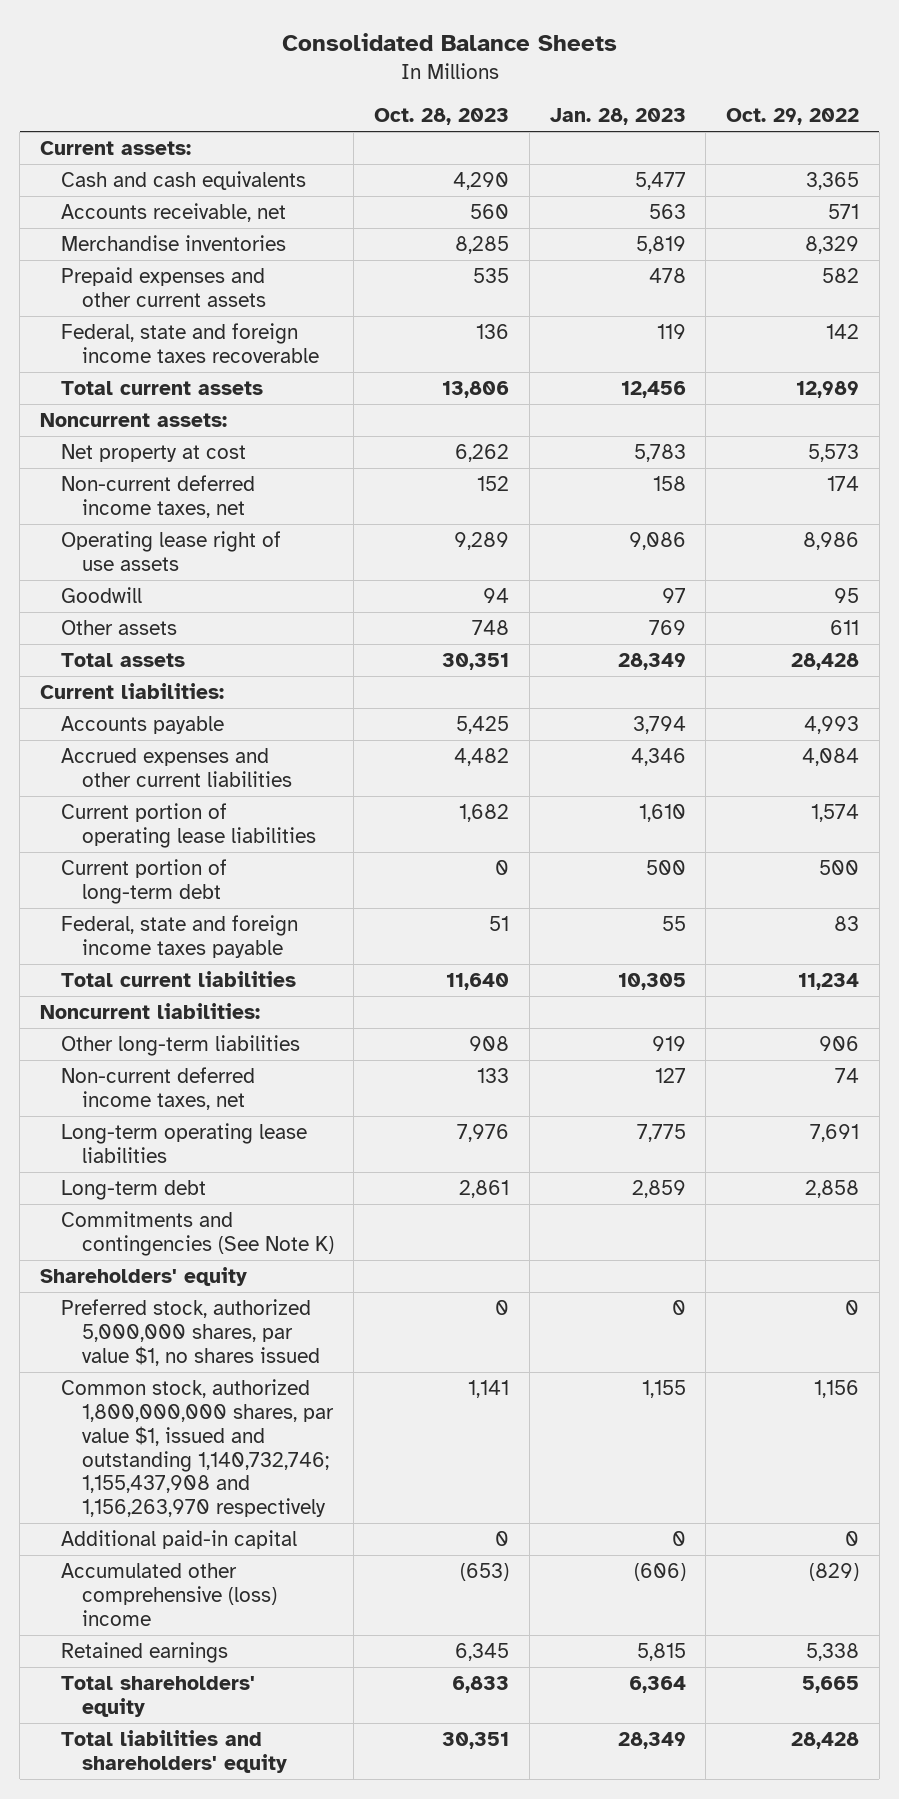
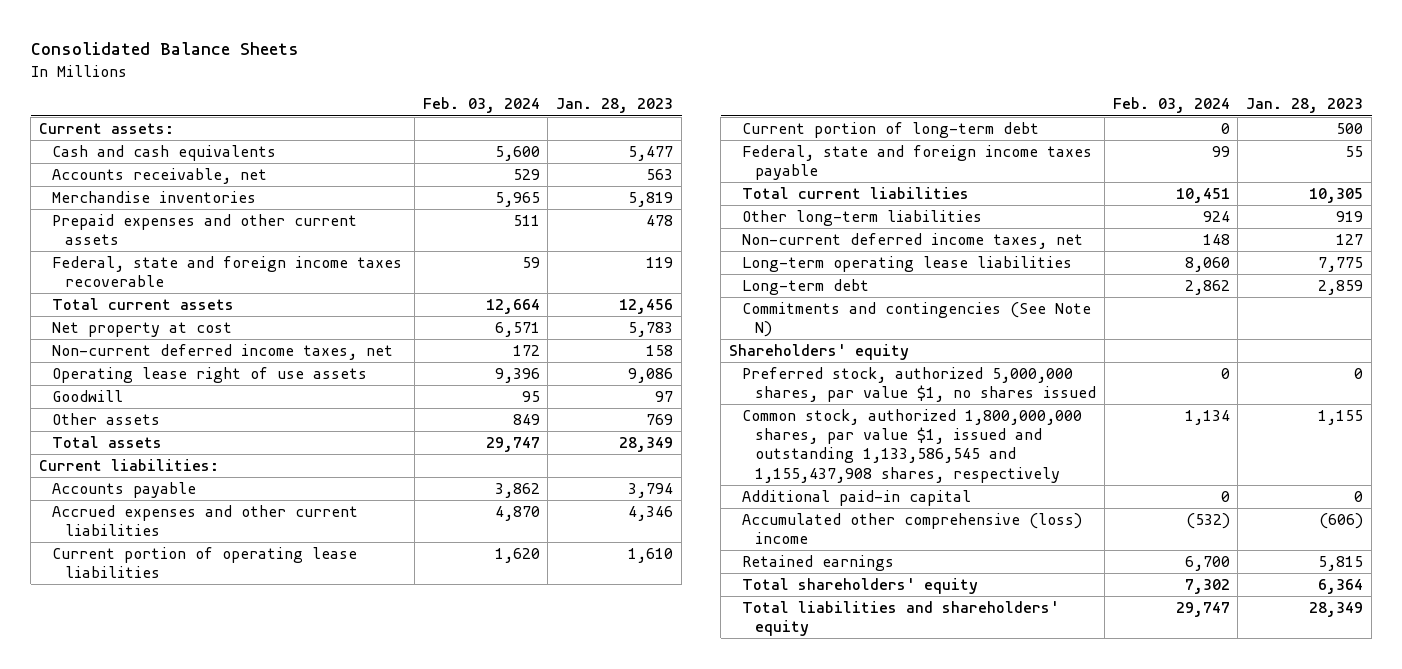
- | Oct. 28, 2023 | Jan. 28, 2023 | Oct. 29, 2022
+ | Feb. 03, 2024 | Jan. 28, 2023
- Noncurrent assets:
- Noncurrent liabilities:
- Commitments and contingencies (See Note K)
+ Commitments and contingencies (See Note N)
- Common stock, authorized 1,800,000,000 shares, par value $1, issued and outstanding 1,140,732,746; 1,155,437,908 and 1,156,263,970 respectively | 1,141 | 1,155 | 1,156
+ Common stock, authorized 1,800,000,000 shares, par value $1, issued and outstanding 1,133,586,545 and 1,155,437,908 shares, respectively | 1,134 | 1,155

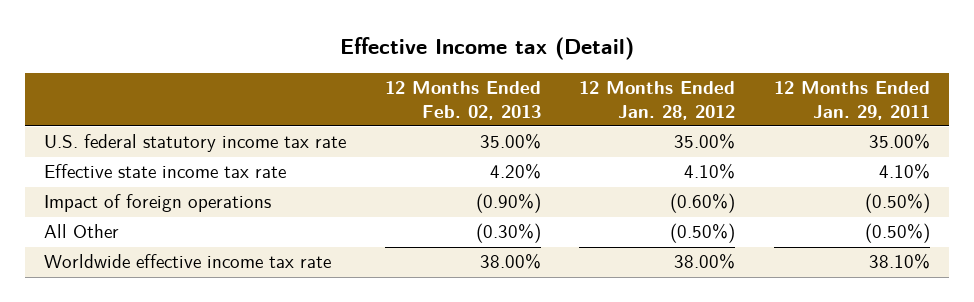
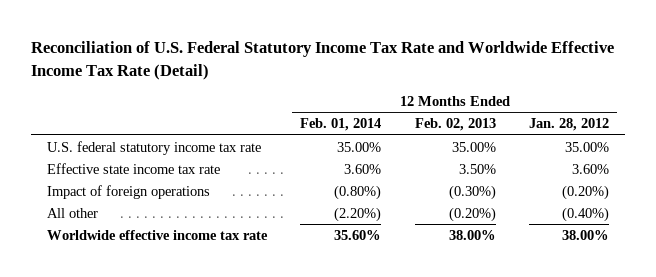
- Effective Income tax (Detail)
+ Reconciliation of U.S. Federal Statutory Income Tax Rate and Worldwide Effective Income Tax Rate (Detail)
- | 12 Months Ended Feb. 02, 2013 | 12 Months Ended Jan. 28, 2012 | 12 Months Ended Jan. 29, 2011
+ | 12 Months Ended Feb. 01, 2014 | 12 Months Ended Feb. 02, 2013 | 12 Months Ended Jan. 28, 2012
- Effective state income tax rate | 4.20% | 4.10% | 4.10%
- Impact of foreign operations | (0.90%) | (0.60%) | (0.50%)
- All Other | (0.30%) | (0.50%) | (0.50%)
+ Effective state income tax rate | 3.60% | 3.50% | 3.60%
+ Impact of foreign operations | (0.80%) | (0.30%) | (0.20%)
+ All other | (2.20%) | (0.20%) | (0.40%)

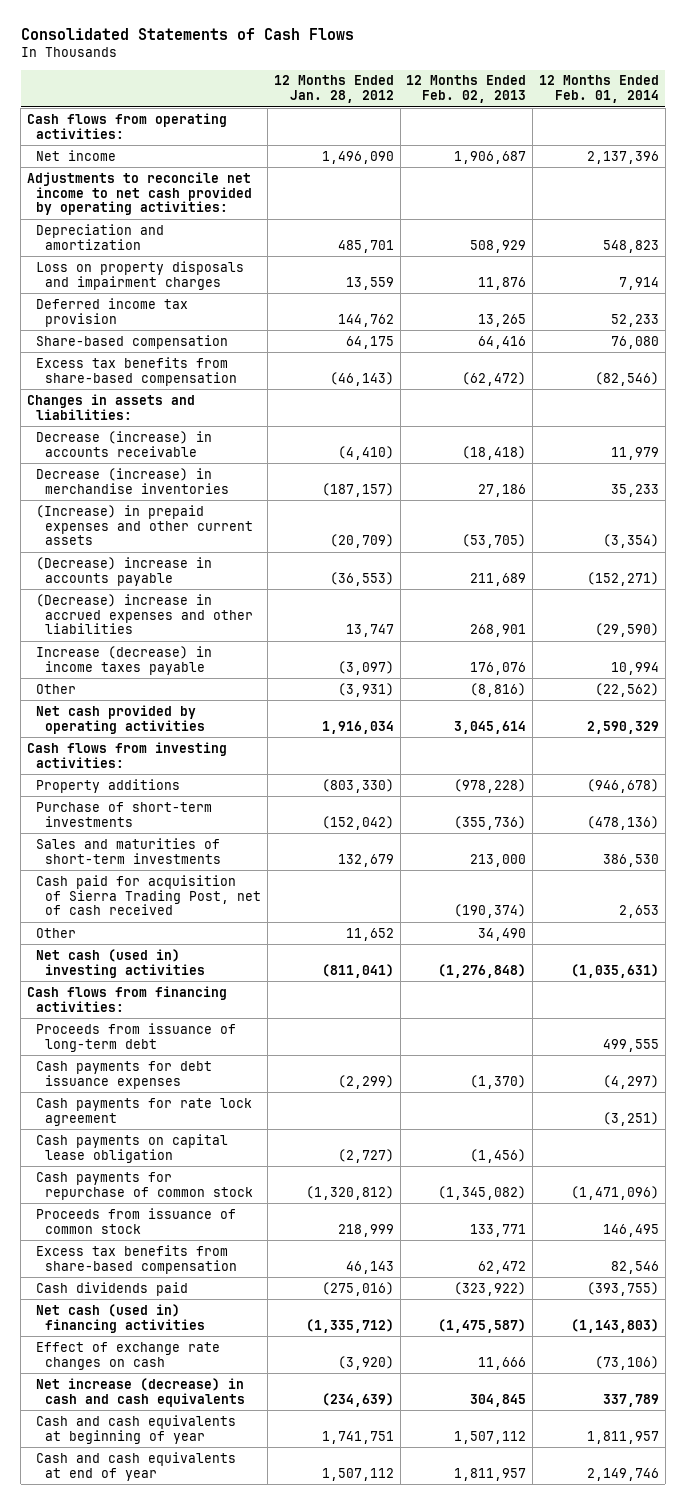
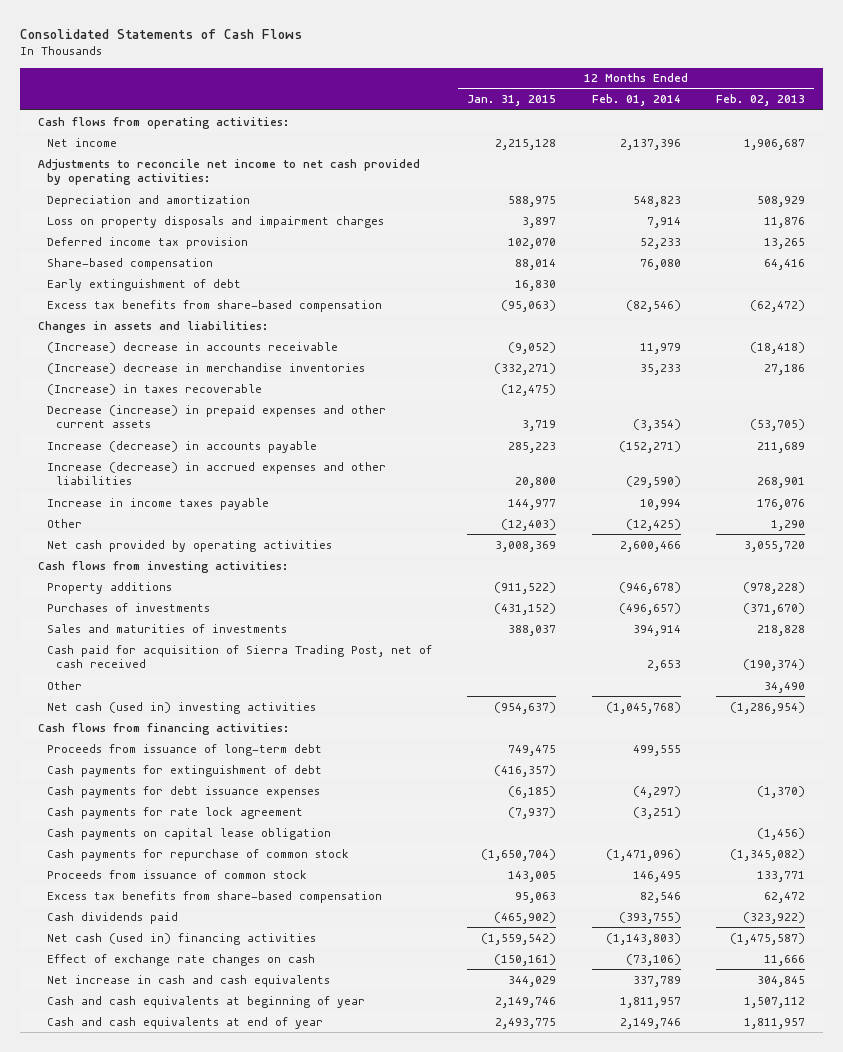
- | 12 Months Ended Jan. 28, 2012 | 12 Months Ended Feb. 02, 2013 | 12 Months Ended Feb. 01, 2014
+ | 12 Months Ended Jan. 31, 2015 | 12 Months Ended Feb. 01, 2014 | 12 Months Ended Feb. 02, 2013
+ Early extinguishment of debt | 16,830 | |
- Decrease (increase) in accounts receivable | (4,410) | (18,418) | 11,979
- Decrease (increase) in merchandise inventories | (187,157) | 27,186 | 35,233
- (Increase) in prepaid expenses and other current assets | (20,709) | (53,705) | (3,354)
- (Decrease) increase in accounts payable | (36,553) | 211,689 | (152,271)
- (Decrease) increase in accrued expenses and other liabilities | 13,747 | 268,901 | (29,590)
- Increase (decrease) in income taxes payable | (3,097) | 176,076 | 10,994
- Other | (3,931) | (8,816) | (22,562)
- Net cash provided by operating activities | 1,916,034 | 3,045,614 | 2,590,329
+ (Increase) decrease in accounts receivable | (9,052) | 11,979 | (18,418)
+ (Increase) decrease in merchandise inventories | (332,271) | 35,233 | 27,186
+ (Increase) in taxes recoverable | (12,475) | |
+ Decrease (increase) in prepaid expenses and other current assets | 3,719 | (3,354) | (53,705)
+ Increase (decrease) in accounts payable | 285,223 | (152,271) | 211,689
+ Increase (decrease) in accrued expenses and other liabilities | 20,800 | (29,590) | 268,901
+ Increase in income taxes payable | 144,977 | 10,994 | 176,076
+ Other | (12,403) | (12,425) | 1,290
+ Net cash provided by operating activities | 3,008,369 | 2,600,466 | 3,055,720
- Purchase of short-term investments | (152,042) | (355,736) | (478,136)
- Sales and maturities of short-term investments | 132,679 | 213,000 | 386,530
+ Purchases of investments | (431,152) | (496,657) | (371,670)
+ Sales and maturities of investments | 388,037 | 394,914 | 218,828
- Net cash (used in) investing activities | (811,041) | (1,276,848) | (1,035,631)
+ Net cash (used in) investing activities | (954,637) | (1,045,768) | (1,286,954)
+ Cash payments for extinguishment of debt | (416,357) | |
- Net increase (decrease) in cash and cash equivalents | (234,639) | 304,845 | 337,789
+ Net increase in cash and cash equivalents | 344,029 | 337,789 | 304,845

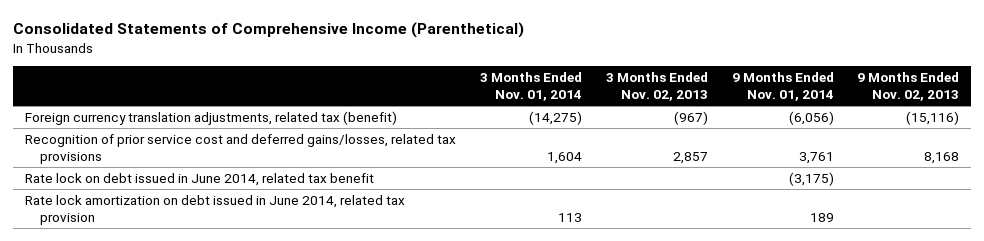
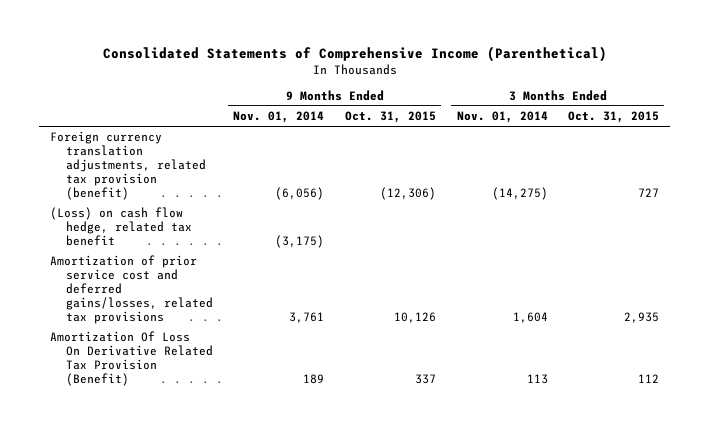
- | 3 Months Ended Nov. 01, 2014 | 3 Months Ended Nov. 02, 2013 | 9 Months Ended Nov. 01, 2014 | 9 Months Ended Nov. 02, 2013
+ | 9 Months Ended Nov. 01, 2014 | 9 Months Ended Oct. 31, 2015 | 3 Months Ended Nov. 01, 2014 | 3 Months Ended Oct. 31, 2015
- Foreign currency translation adjustments, related tax (benefit) | (14,275) | (967) | (6,056) | (15,116)
- Recognition of prior service cost and deferred gains/losses, related tax provisions | 1,604 | 2,857 | 3,761 | 8,168
- Rate lock on debt issued in June 2014, related tax benefit | | | (3,175) |
- Rate lock amortization on debt issued in June 2014, related tax provision | 113 | | 189 |
+ Foreign currency translation adjustments, related tax provision (benefit) | (6,056) | (12,306) | (14,275) | 727
+ (Loss) on cash flow hedge, related tax benefit | (3,175) | | |
+ Amortization of prior service cost and deferred gains/losses, related tax provisions | 3,761 | 10,126 | 1,604 | 2,935
+ Amortization Of Loss On Derivative Related Tax Provision (Benefit) | 189 | 337 | 113 | 112

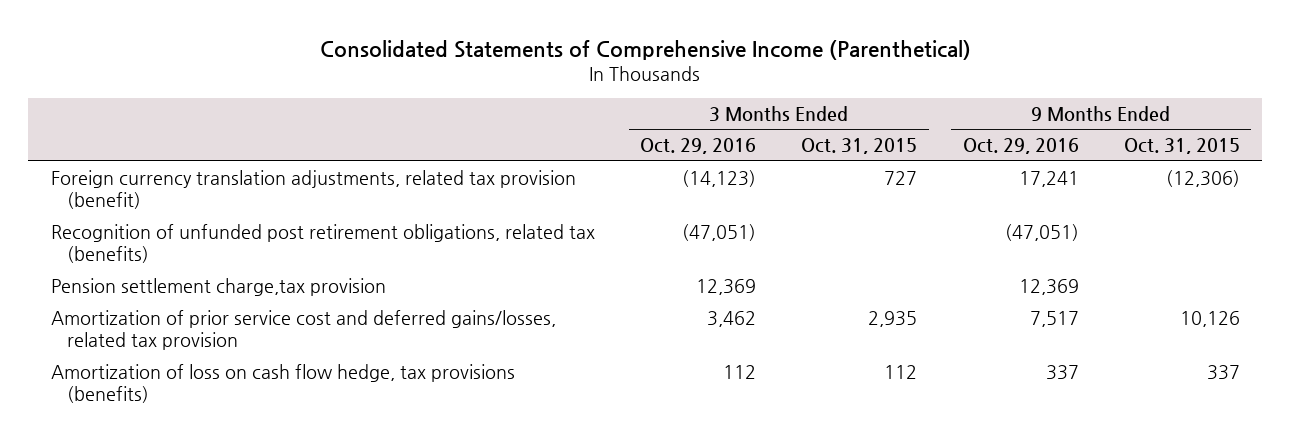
- | 9 Months Ended Nov. 01, 2014 | 9 Months Ended Oct. 31, 2015 | 3 Months Ended Nov. 01, 2014 | 3 Months Ended Oct. 31, 2015
+ | 3 Months Ended Oct. 29, 2016 | 3 Months Ended Oct. 31, 2015 | 9 Months Ended Oct. 29, 2016 | 9 Months Ended Oct. 31, 2015
- (Loss) on cash flow hedge, related tax benefit | (3,175) | | |
- Amortization of prior service cost and deferred gains/losses, related tax provisions | 3,761 | 10,126 | 1,604 | 2,935
- Amortization Of Loss On Derivative Related Tax Provision (Benefit) | 189 | 337 | 113 | 112
+ Recognition of unfunded post retirement obligations, related tax (benefits) | (47,051) | | (47,051) |
+ Pension settlement charge,tax provision | 12,369 | | 12,369 |
+ Amortization of prior service cost and deferred gains/losses, related tax provision | 3,462 | 2,935 | 7,517 | 10,126
+ Amortization of loss on cash flow hedge, tax provisions (benefits) | 112 | 112 | 337 | 337

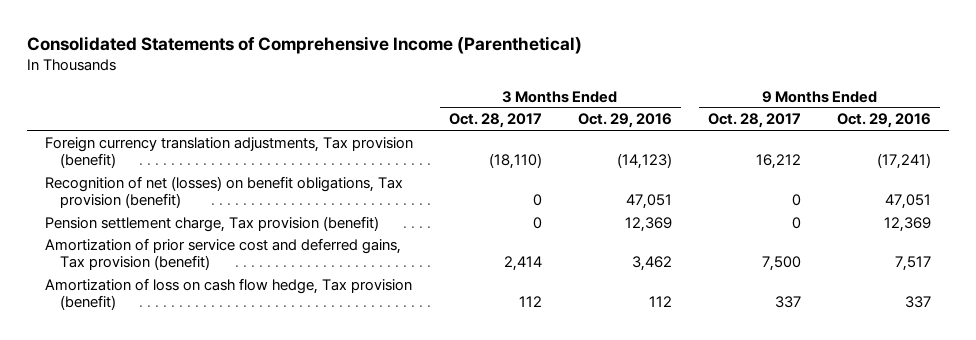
- | 3 Months Ended Oct. 29, 2016 | 3 Months Ended Oct. 31, 2015 | 9 Months Ended Oct. 29, 2016 | 9 Months Ended Oct. 31, 2015
+ | 3 Months Ended Oct. 28, 2017 | 3 Months Ended Oct. 29, 2016 | 9 Months Ended Oct. 28, 2017 | 9 Months Ended Oct. 29, 2016
- Foreign currency translation adjustments, related tax provision (benefit) | (14,123) | 727 | 17,241 | (12,306)
- Recognition of unfunded post retirement obligations, related tax (benefits) | (47,051) | | (47,051) |
- Pension settlement charge,tax provision | 12,369 | | 12,369 |
- Amortization of prior service cost and deferred gains/losses, related tax provision | 3,462 | 2,935 | 7,517 | 10,126
- Amortization of loss on cash flow hedge, tax provisions (benefits) | 112 | 112 | 337 | 337
+ Foreign currency translation adjustments, Tax provision (benefit) | (18,110) | (14,123) | 16,212 | (17,241)
+ Recognition of net (losses) on benefit obligations, Tax provision (benefit) | 0 | 47,051 | 0 | 47,051
+ Pension settlement charge, Tax provision (benefit) | 0 | 12,369 | 0 | 12,369
+ Amortization of prior service cost and deferred gains, Tax provision (benefit) | 2,414 | 3,462 | 7,500 | 7,517
+ Amortization of loss on cash flow hedge, Tax provision (benefit) | 112 | 112 | 337 | 337

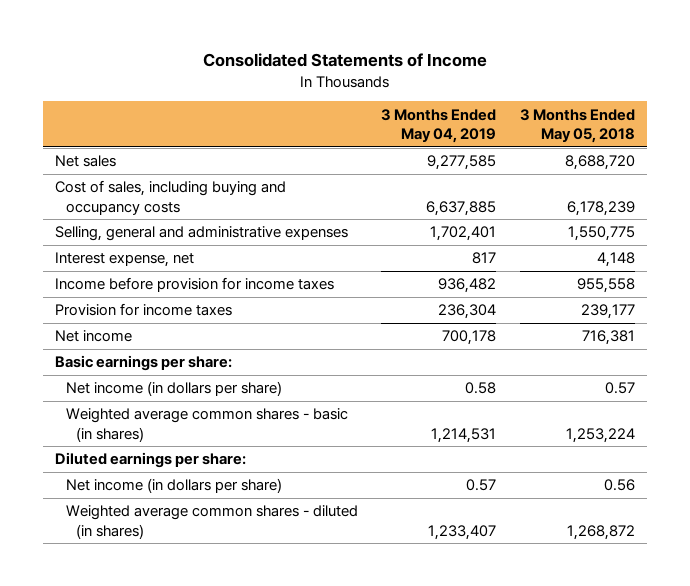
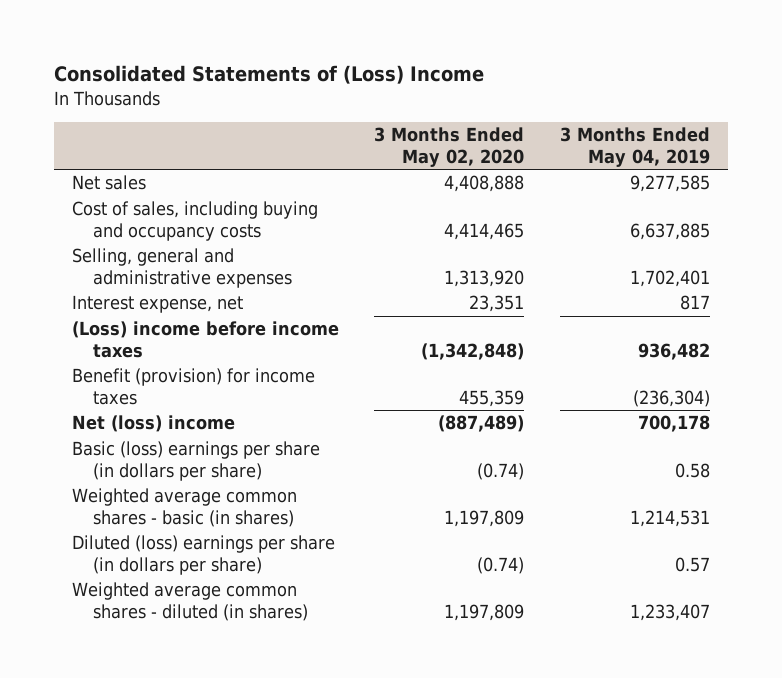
- Consolidated Statements of Income
+ Consolidated Statements of (Loss) Income
- | 3 Months Ended May 04, 2019 | 3 Months Ended May 05, 2018
+ | 3 Months Ended May 02, 2020 | 3 Months Ended May 04, 2019
- Income before provision for income taxes | 936,482 | 955,558
- Provision for income taxes | 236,304 | 239,177
- Net income | 700,178 | 716,381
- Basic earnings per share:
- Net income (in dollars per share) | 0.58 | 0.57
+ (Loss) income before income taxes | (1,342,848) | 936,482
+ Benefit (provision) for income taxes | 455,359 | (236,304)
+ Net (loss) income | (887,489) | 700,178
+ Basic (loss) earnings per share (in dollars per share) | (0.74) | 0.58
- Diluted earnings per share:
- Net income (in dollars per share) | 0.57 | 0.56
+ Diluted (loss) earnings per share (in dollars per share) | (0.74) | 0.57

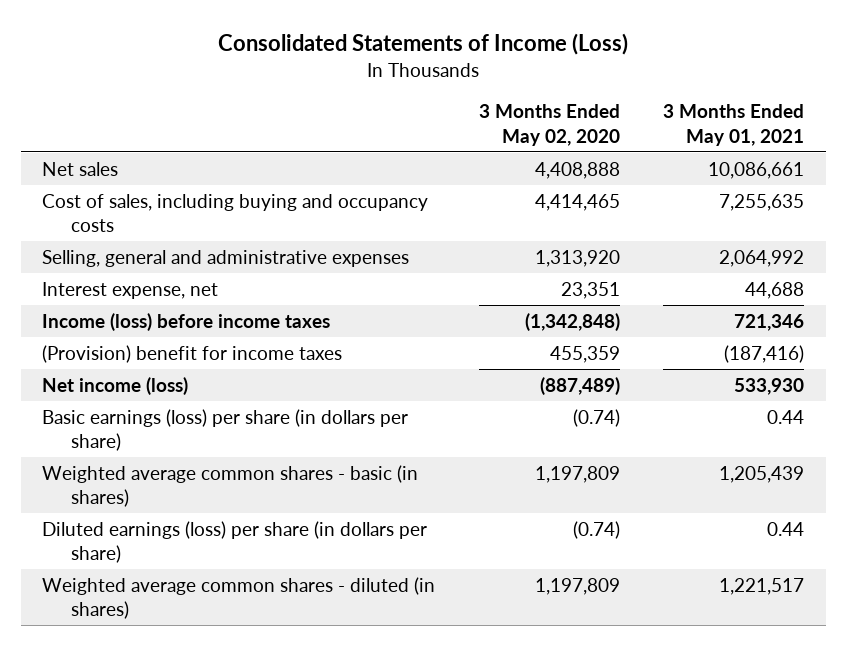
- Consolidated Statements of (Loss) Income
+ Consolidated Statements of Income (Loss)
- | 3 Months Ended May 02, 2020 | 3 Months Ended May 04, 2019
+ | 3 Months Ended May 02, 2020 | 3 Months Ended May 01, 2021
- (Loss) income before income taxes | (1,342,848) | 936,482
- Benefit (provision) for income taxes | 455,359 | (236,304)
- Net (loss) income | (887,489) | 700,178
- Basic (loss) earnings per share (in dollars per share) | (0.74) | 0.58
+ Income (loss) before income taxes | (1,342,848) | 721,346
+ (Provision) benefit for income taxes | 455,359 | (187,416)
+ Net income (loss) | (887,489) | 533,930
+ Basic earnings (loss) per share (in dollars per share) | (0.74) | 0.44
- Diluted (loss) earnings per share (in dollars per share) | (0.74) | 0.57
+ Diluted earnings (loss) per share (in dollars per share) | (0.74) | 0.44

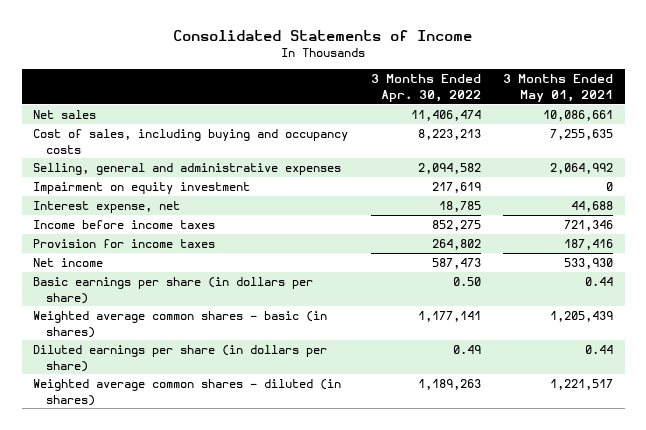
- Consolidated Statements of Income (Loss)
+ Consolidated Statements of Income
- | 3 Months Ended May 02, 2020 | 3 Months Ended May 01, 2021
+ | 3 Months Ended Apr. 30, 2022 | 3 Months Ended May 01, 2021
+ Impairment on equity investment | 217,619 | 0
- Income (loss) before income taxes | (1,342,848) | 721,346
- (Provision) benefit for income taxes | 455,359 | (187,416)
- Net income (loss) | (887,489) | 533,930
- Basic earnings (loss) per share (in dollars per share) | (0.74) | 0.44
+ Income before income taxes | 852,275 | 721,346
+ Provision for income taxes | 264,802 | 187,416
+ Net income | 587,473 | 533,930
+ Basic earnings per share (in dollars per share) | 0.50 | 0.44
- Diluted earnings (loss) per share (in dollars per share) | (0.74) | 0.44
+ Diluted earnings per share (in dollars per share) | 0.49 | 0.44

